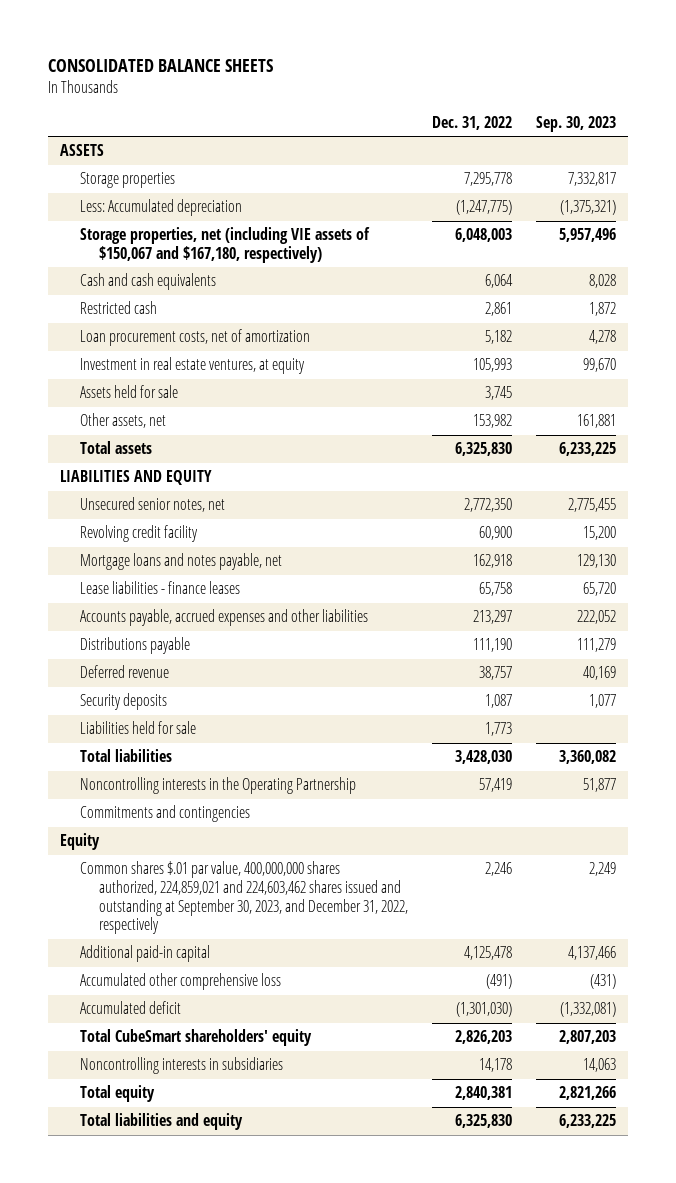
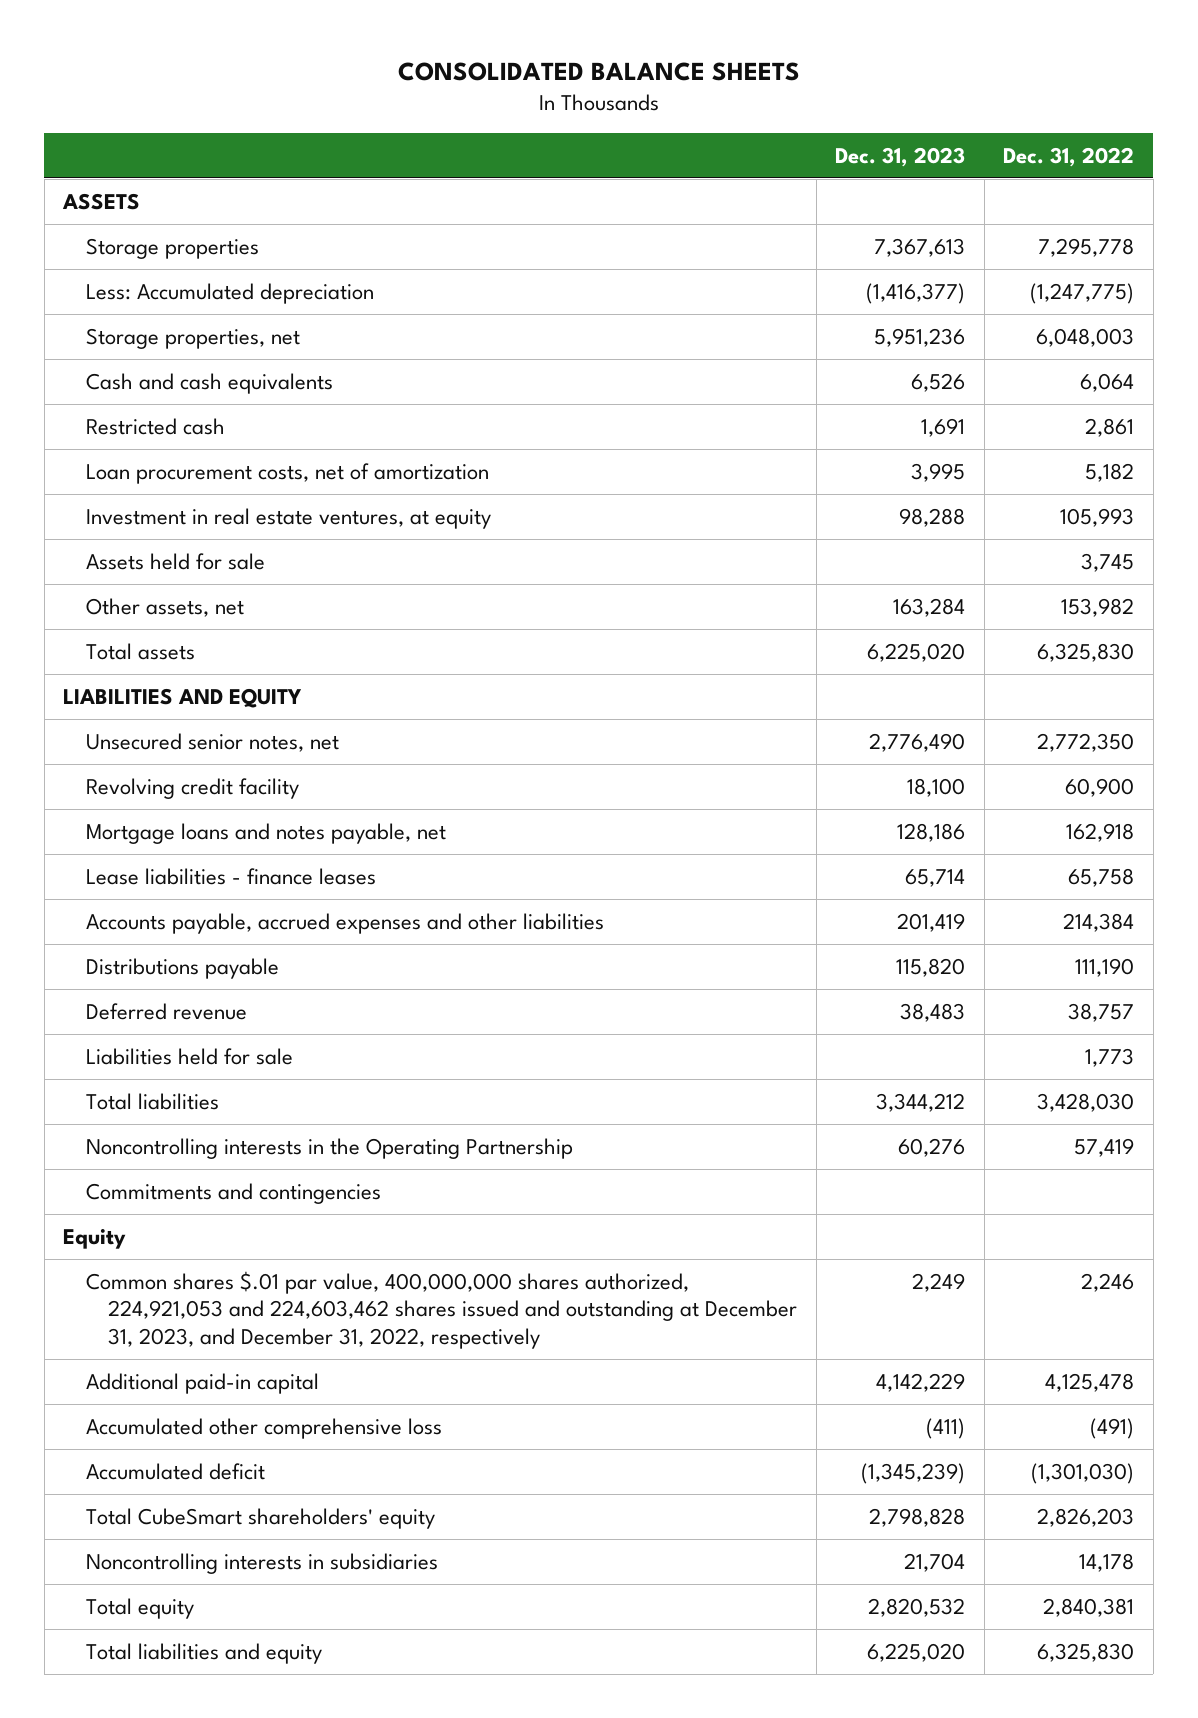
- | Dec. 31, 2022 | Sep. 30, 2023
+ | Dec. 31, 2023 | Dec. 31, 2022
- Storage properties, net (including VIE assets of $150,067 and $167,180, respectively) | 6,048,003 | 5,957,496
+ Storage properties, net | 5,951,236 | 6,048,003
- Accounts payable, accrued expenses and other liabilities | 213,297 | 222,052
+ Accounts payable, accrued expenses and other liabilities | 201,419 | 214,384
- Security deposits | 1,087 | 1,077
- Common shares $.01 par value, 400,000,000 shares authorized, 224,859,021 and 224,603,462 shares issued and outstanding at September 30, 2023, and December 31, 2022, respectively | 2,246 | 2,249
+ Common shares $.01 par value, 400,000,000 shares authorized, 224,921,053 and 224,603,462 shares issued and outstanding at December 31, 2023, and December 31, 2022, respectively | 2,249 | 2,246

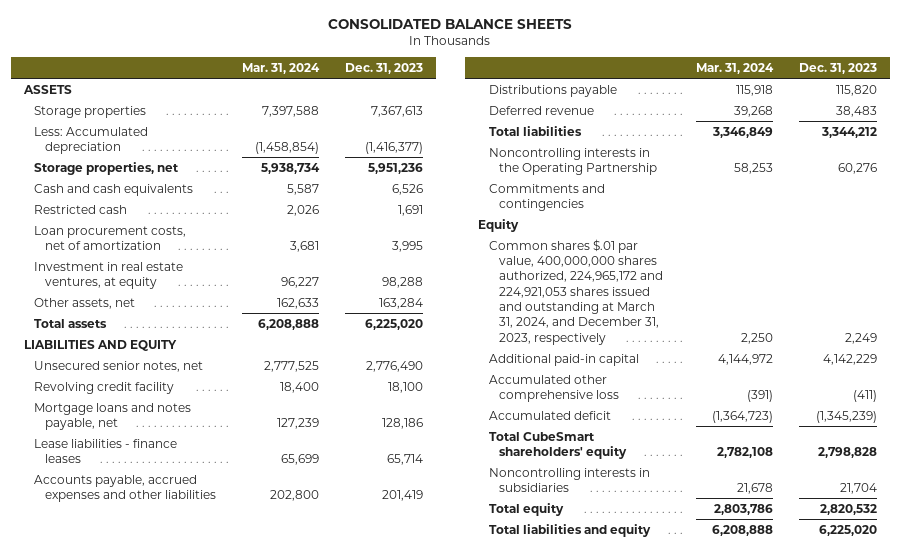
- | Dec. 31, 2023 | Dec. 31, 2022
+ | Mar. 31, 2024 | Dec. 31, 2023
- Assets held for sale | | 3,745
- Liabilities held for sale | | 1,773
- Common shares $.01 par value, 400,000,000 shares authorized, 224,921,053 and 224,603,462 shares issued and outstanding at December 31, 2023, and December 31, 2022, respectively | 2,249 | 2,246
+ Common shares $.01 par value, 400,000,000 shares authorized, 224,965,172 and 224,921,053 shares issued and outstanding at March 31, 2024, and December 31, 2023, respectively | 2,250 | 2,249

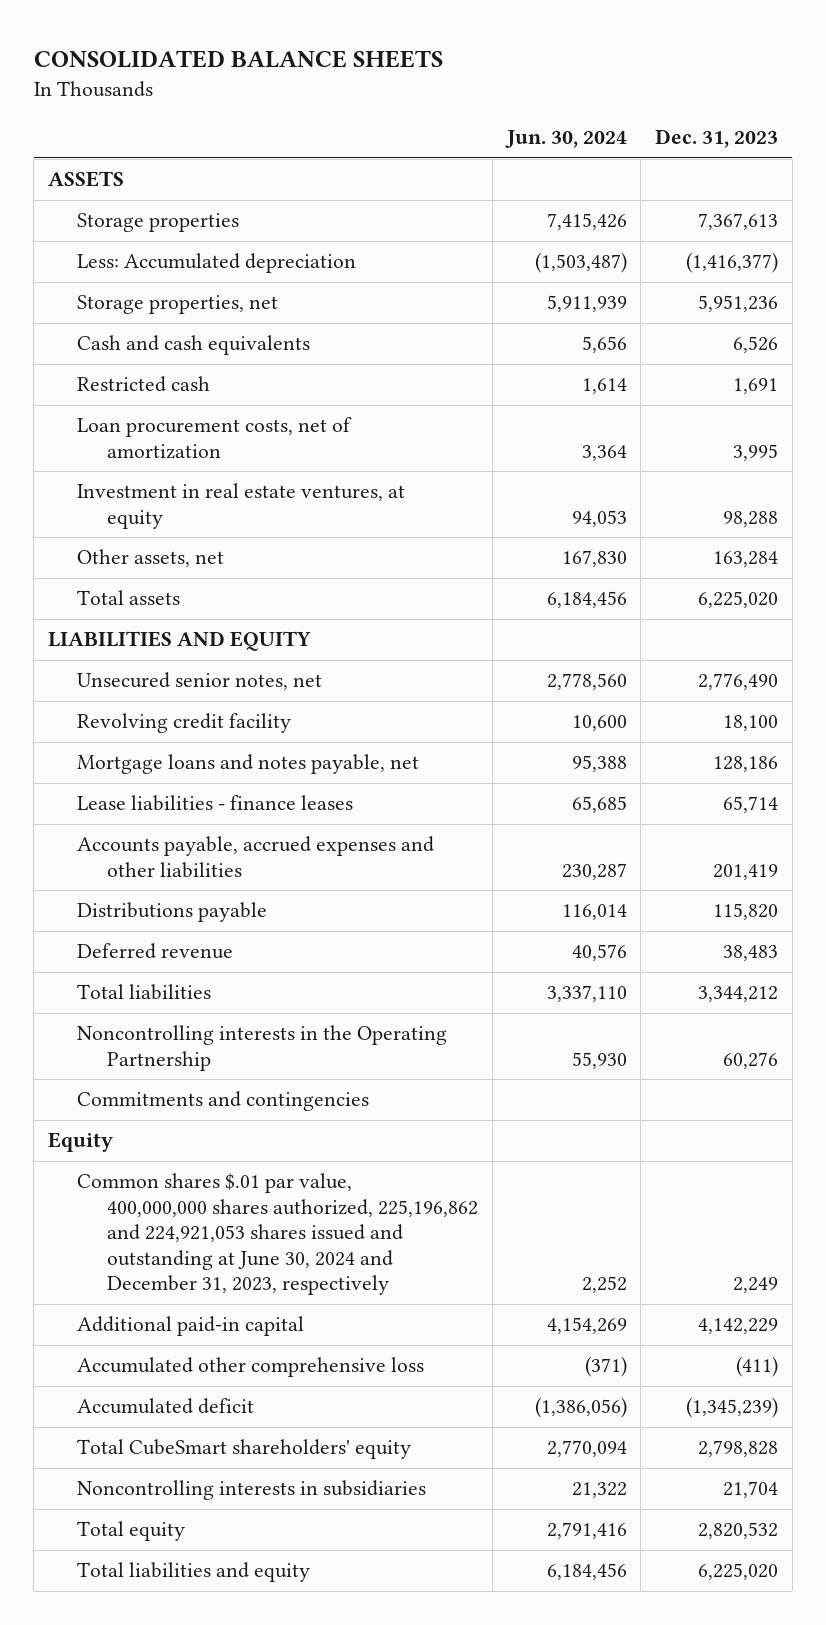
- | Mar. 31, 2024 | Dec. 31, 2023
+ | Jun. 30, 2024 | Dec. 31, 2023
- Common shares $.01 par value, 400,000,000 shares authorized, 224,965,172 and 224,921,053 shares issued and outstanding at March 31, 2024, and December 31, 2023, respectively | 2,250 | 2,249
+ Common shares $.01 par value, 400,000,000 shares authorized, 225,196,862 and 224,921,053 shares issued and outstanding at June 30, 2024 and December 31, 2023, respectively | 2,252 | 2,249

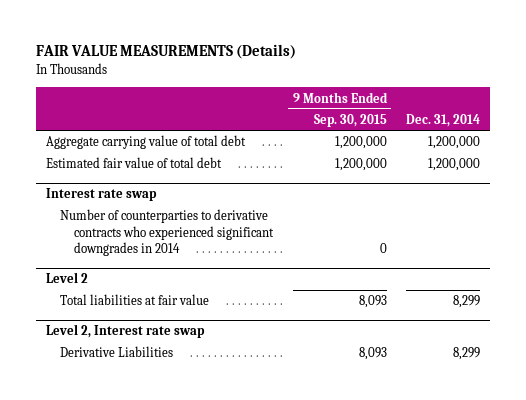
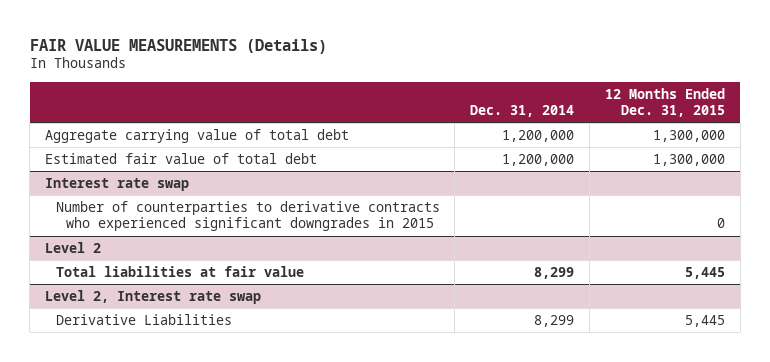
- | 9 Months Ended Sep. 30, 2015 | Dec. 31, 2014
+ | Dec. 31, 2014 | 12 Months Ended Dec. 31, 2015
@ Interest rate swap
- Number of counterparties to derivative contracts who experienced significant downgrades in 2014 | 0 |
+ Number of counterparties to derivative contracts who experienced significant downgrades in 2015 | | 0

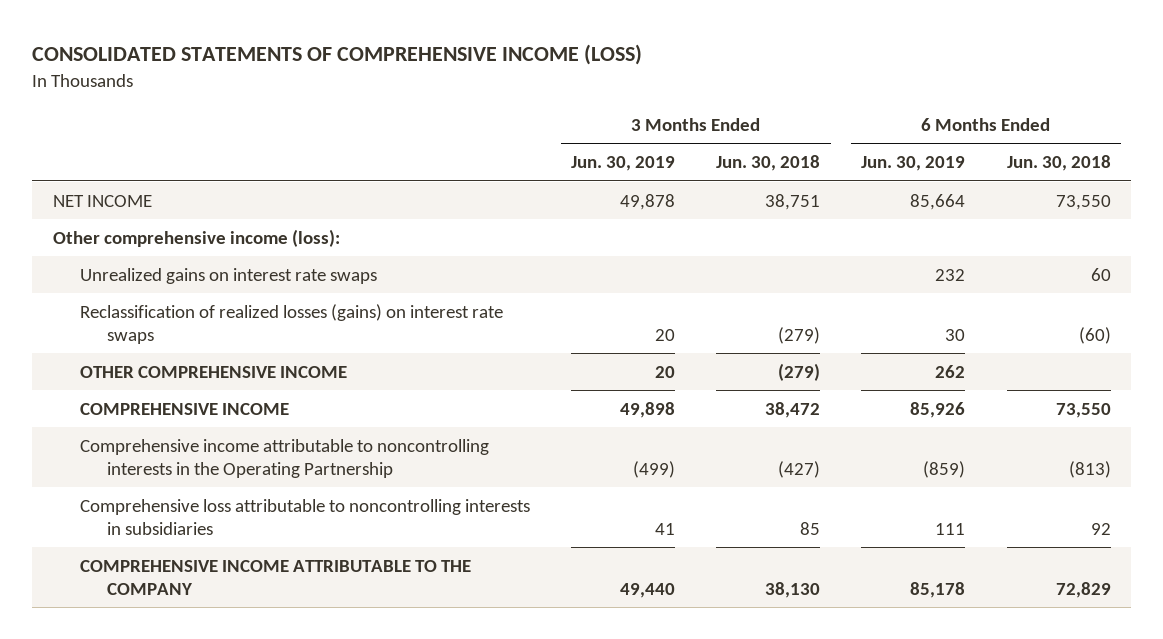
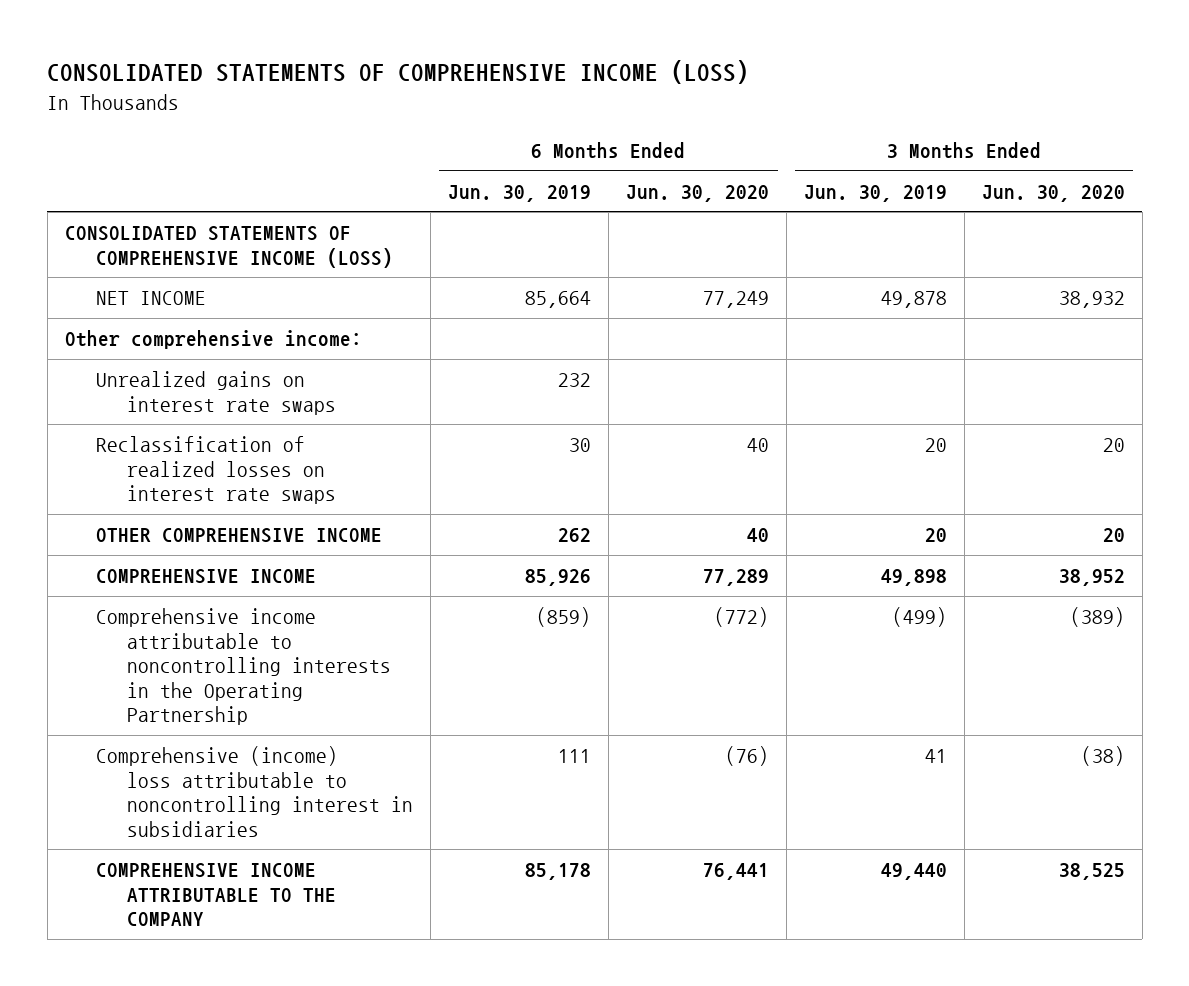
- | 3 Months Ended Jun. 30, 2019 | 3 Months Ended Jun. 30, 2018 | 6 Months Ended Jun. 30, 2019 | 6 Months Ended Jun. 30, 2018
+ | 6 Months Ended Jun. 30, 2019 | 6 Months Ended Jun. 30, 2020 | 3 Months Ended Jun. 30, 2019 | 3 Months Ended Jun. 30, 2020
+ CONSOLIDATED STATEMENTS OF COMPREHENSIVE INCOME (LOSS)
- Other comprehensive income (loss):
+ Other comprehensive income:
- Reclassification of realized losses (gains) on interest rate swaps | 20 | (279) | 30 | (60)
+ Reclassification of realized losses on interest rate swaps | 30 | 40 | 20 | 20
- Comprehensive loss attributable to noncontrolling interests in subsidiaries | 41 | 85 | 111 | 92
+ Comprehensive (income) loss attributable to noncontrolling interest in subsidiaries | 111 | (76) | 41 | (38)

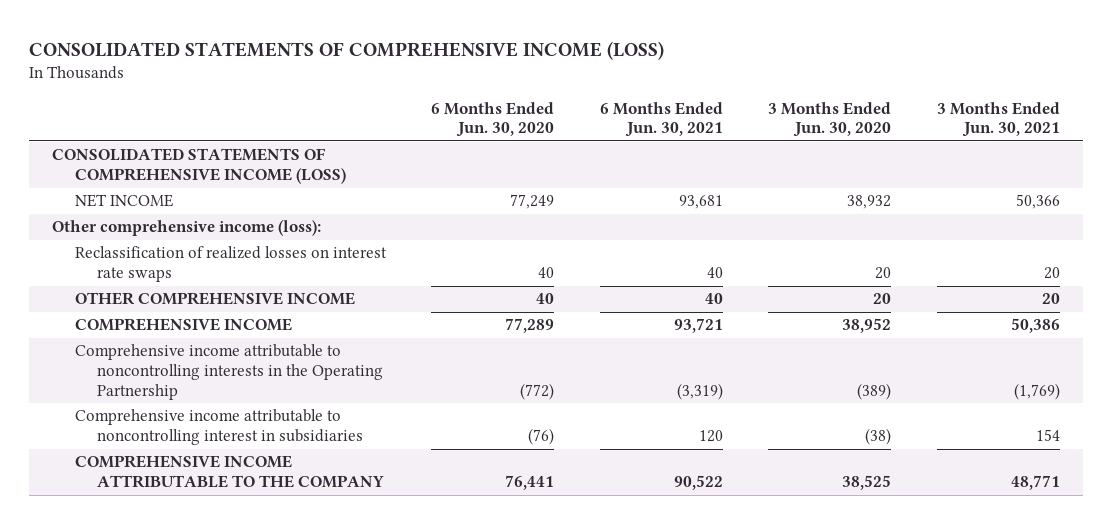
- | 6 Months Ended Jun. 30, 2019 | 6 Months Ended Jun. 30, 2020 | 3 Months Ended Jun. 30, 2019 | 3 Months Ended Jun. 30, 2020
+ | 6 Months Ended Jun. 30, 2020 | 6 Months Ended Jun. 30, 2021 | 3 Months Ended Jun. 30, 2020 | 3 Months Ended Jun. 30, 2021
- Other comprehensive income:
- Unrealized gains on interest rate swaps | 232 | | |
+ Other comprehensive income (loss):
- Comprehensive (income) loss attributable to noncontrolling interest in subsidiaries | 111 | (76) | 41 | (38)
+ Comprehensive income attributable to noncontrolling interest in subsidiaries | (76) | 120 | (38) | 154

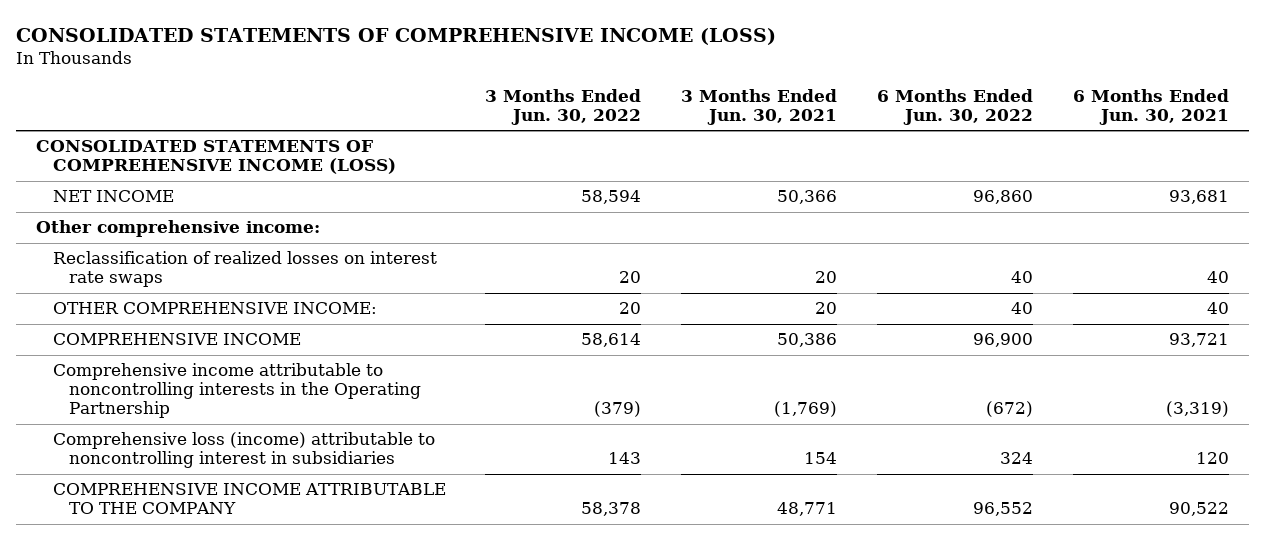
- | 6 Months Ended Jun. 30, 2020 | 6 Months Ended Jun. 30, 2021 | 3 Months Ended Jun. 30, 2020 | 3 Months Ended Jun. 30, 2021
+ | 3 Months Ended Jun. 30, 2022 | 3 Months Ended Jun. 30, 2021 | 6 Months Ended Jun. 30, 2022 | 6 Months Ended Jun. 30, 2021
- Other comprehensive income (loss):
+ Other comprehensive income:
- OTHER COMPREHENSIVE INCOME | 40 | 40 | 20 | 20
+ OTHER COMPREHENSIVE INCOME: | 20 | 20 | 40 | 40
- Comprehensive income attributable to noncontrolling interest in subsidiaries | (76) | 120 | (38) | 154
+ Comprehensive loss (income) attributable to noncontrolling interest in subsidiaries | 143 | 154 | 324 | 120

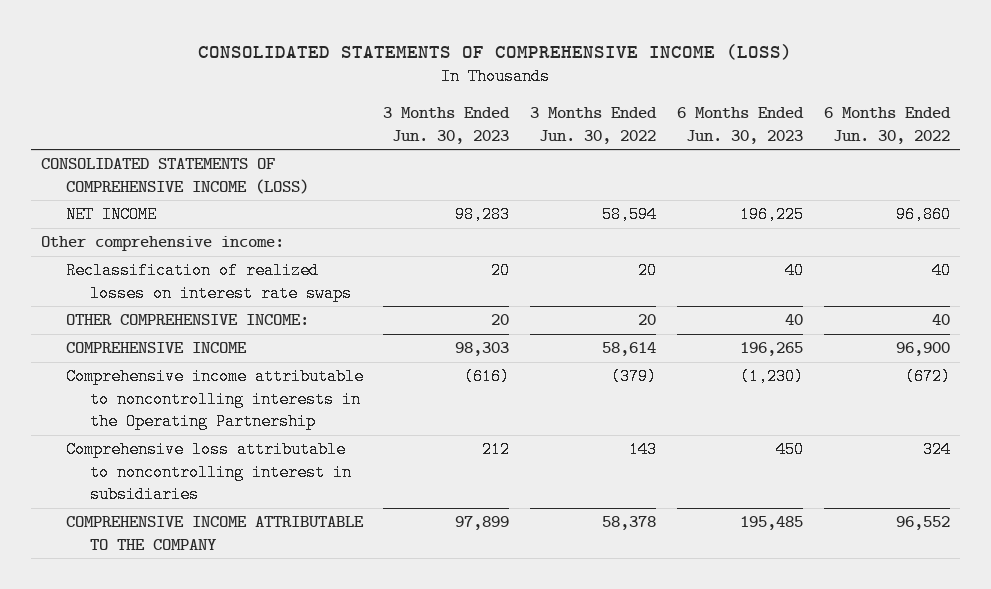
- | 3 Months Ended Jun. 30, 2022 | 3 Months Ended Jun. 30, 2021 | 6 Months Ended Jun. 30, 2022 | 6 Months Ended Jun. 30, 2021
+ | 3 Months Ended Jun. 30, 2023 | 3 Months Ended Jun. 30, 2022 | 6 Months Ended Jun. 30, 2023 | 6 Months Ended Jun. 30, 2022
- Comprehensive loss (income) attributable to noncontrolling interest in subsidiaries | 143 | 154 | 324 | 120
+ Comprehensive loss attributable to noncontrolling interest in subsidiaries | 212 | 143 | 450 | 324

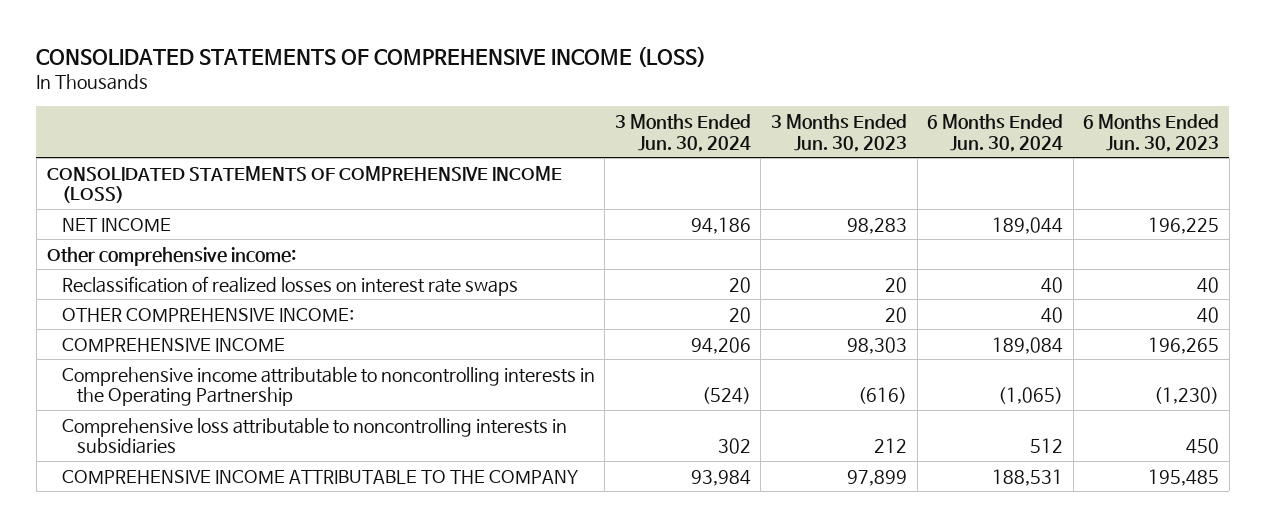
- | 3 Months Ended Jun. 30, 2023 | 3 Months Ended Jun. 30, 2022 | 6 Months Ended Jun. 30, 2023 | 6 Months Ended Jun. 30, 2022
+ | 3 Months Ended Jun. 30, 2024 | 3 Months Ended Jun. 30, 2023 | 6 Months Ended Jun. 30, 2024 | 6 Months Ended Jun. 30, 2023
- Comprehensive loss attributable to noncontrolling interest in subsidiaries | 212 | 143 | 450 | 324
+ Comprehensive loss attributable to noncontrolling interests in subsidiaries | 302 | 212 | 512 | 450

